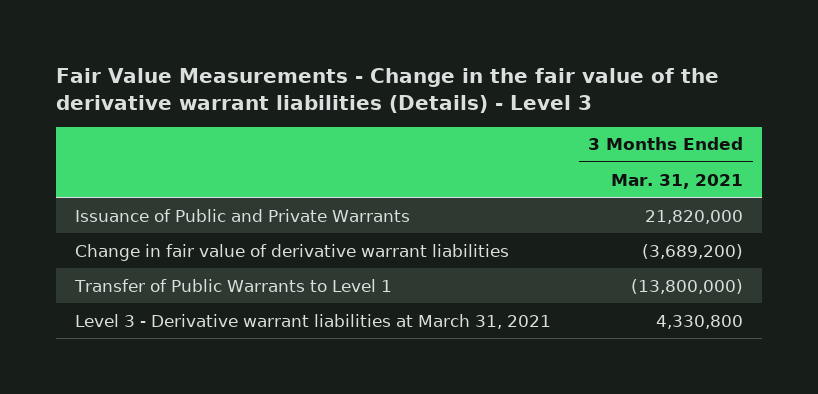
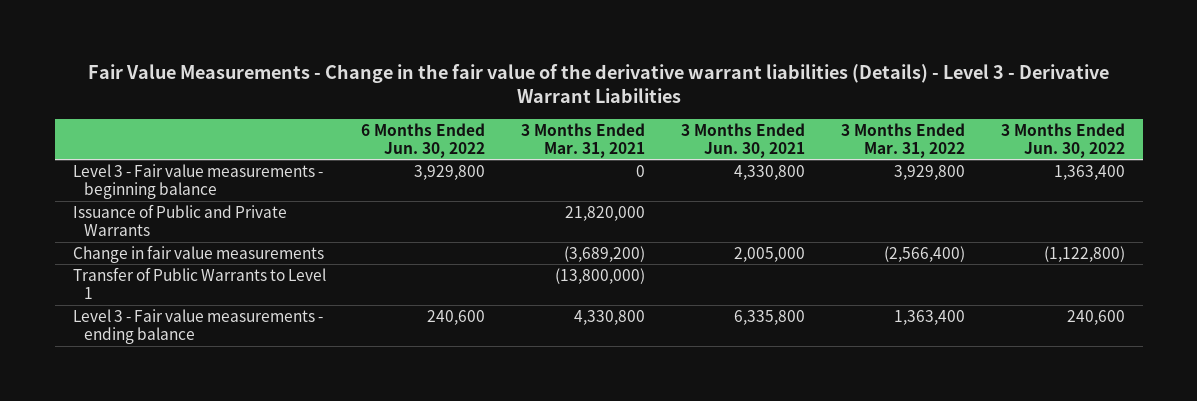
- Fair Value Measurements - Change in the fair value of the derivative warrant liabilities (Details) - Level 3
+ Fair Value Measurements - Change in the fair value of the derivative warrant liabilities (Details) - Level 3 - Derivative Warrant Liabilities
- | 3 Months Ended Mar. 31, 2021
+ | 6 Months Ended Jun. 30, 2022 | 3 Months Ended Mar. 31, 2021 | 3 Months Ended Jun. 30, 2021 | 3 Months Ended Mar. 31, 2022 | 3 Months Ended Jun. 30, 2022
+ Level 3 - Fair value measurements - beginning balance | 3,929,800 | 0 | 4,330,800 | 3,929,800 | 1,363,400
- Change in fair value of derivative warrant liabilities | (3,689,200)
+ Change in fair value measurements | | (3,689,200) | 2,005,000 | (2,566,400) | (1,122,800)
- Level 3 - Derivative warrant liabilities at March 31, 2021 | 4,330,800
+ Level 3 - Fair value measurements - ending balance | 240,600 | 4,330,800 | 6,335,800 | 1,363,400 | 240,600

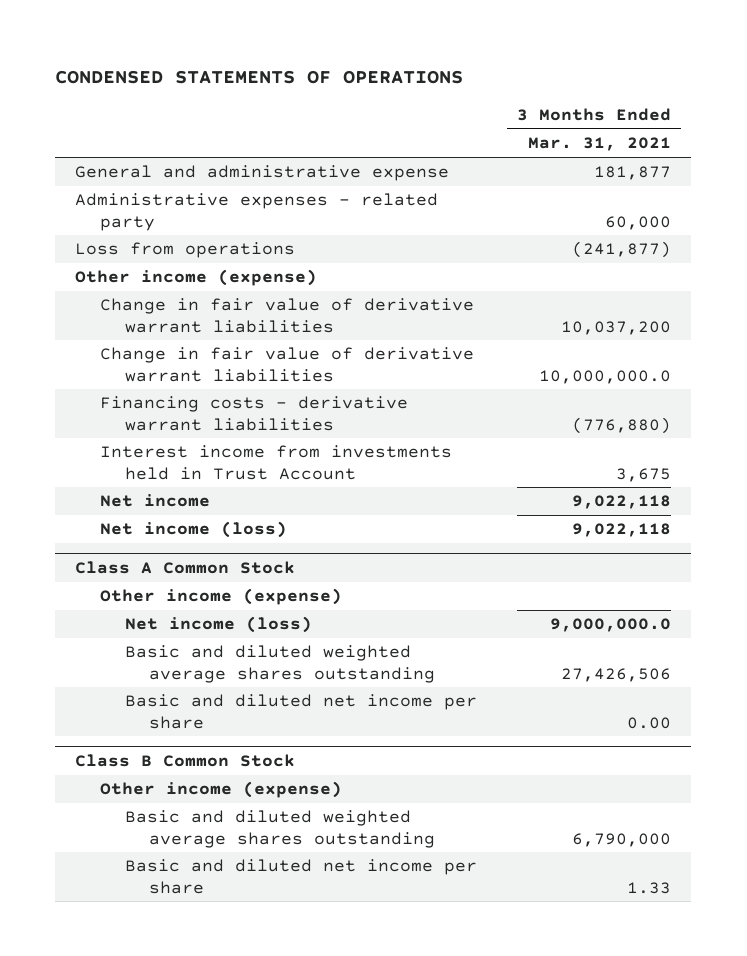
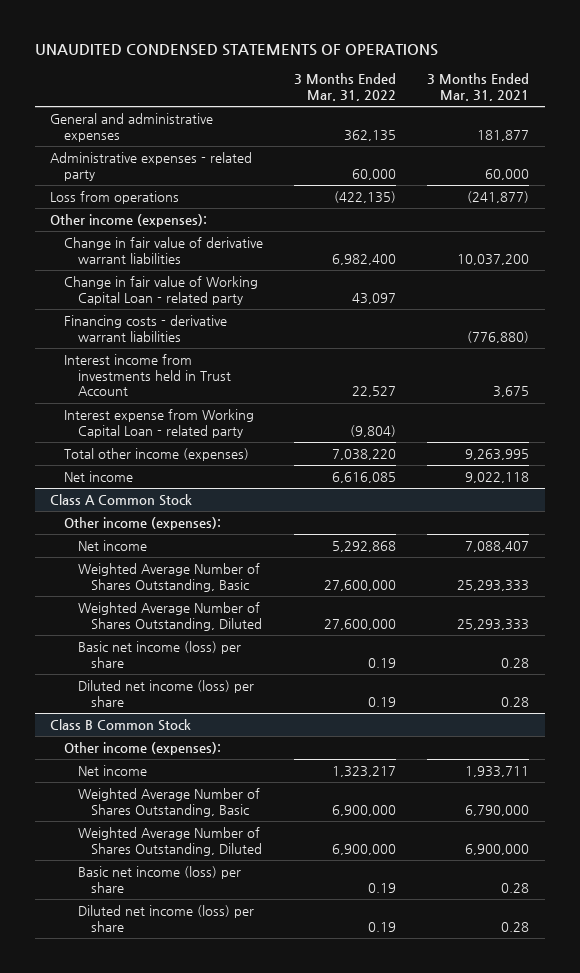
- CONDENSED STATEMENTS OF OPERATIONS
+ UNAUDITED CONDENSED STATEMENTS OF OPERATIONS
- | 3 Months Ended Mar. 31, 2021
+ | 3 Months Ended Mar. 31, 2022 | 3 Months Ended Mar. 31, 2021
- General and administrative expense | 181,877
+ General and administrative expenses | 362,135 | 181,877
- Other income (expense)
+ Other income (expenses):
- Change in fair value of derivative warrant liabilities | 10,000,000.0
+ Change in fair value of Working Capital Loan - related party | 43,097 |
+ Interest expense from Working Capital Loan - related party | (9,804) |
+ Total other income (expenses) | 7,038,220 | 9,263,995
- Net income (loss) | 9,022,118
@ Class A Common Stock
- Other income (expense)
- Net income (loss) | 9,000,000.0
- Basic and diluted weighted average shares outstanding | 27,426,506
- Basic and diluted net income per share | 0.00
+ Other income (expenses):
+ Net income | 5,292,868 | 7,088,407
+ Weighted Average Number of Shares Outstanding, Basic | 27,600,000 | 25,293,333
+ Weighted Average Number of Shares Outstanding, Diluted | 27,600,000 | 25,293,333
+ Basic net income (loss) per share | 0.19 | 0.28
+ Diluted net income (loss) per share | 0.19 | 0.28
@ Class B Common Stock
- Other income (expense)
- Basic and diluted weighted average shares outstanding | 6,790,000
- Basic and diluted net income per share | 1.33
+ Other income (expenses):
+ Net income | 1,323,217 | 1,933,711
+ Weighted Average Number of Shares Outstanding, Basic | 6,900,000 | 6,790,000
+ Weighted Average Number of Shares Outstanding, Diluted | 6,900,000 | 6,900,000
+ Basic net income (loss) per share | 0.19 | 0.28
+ Diluted net income (loss) per share | 0.19 | 0.28

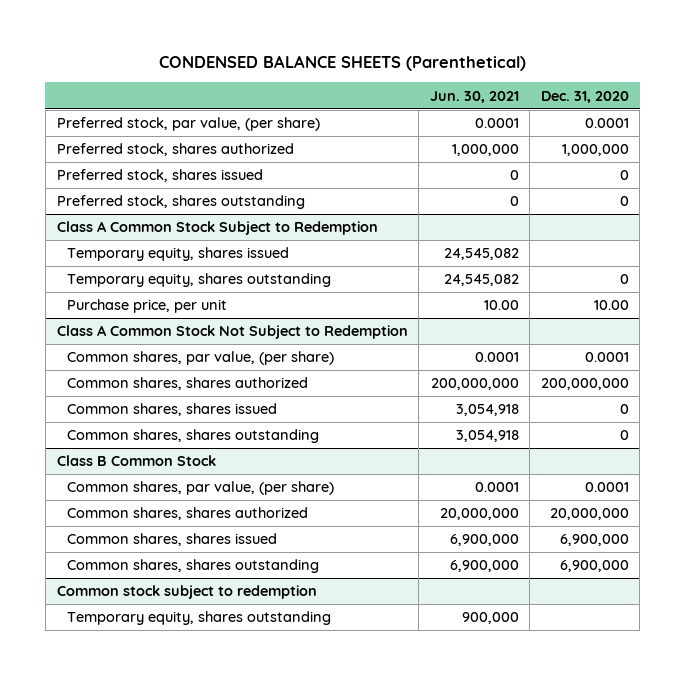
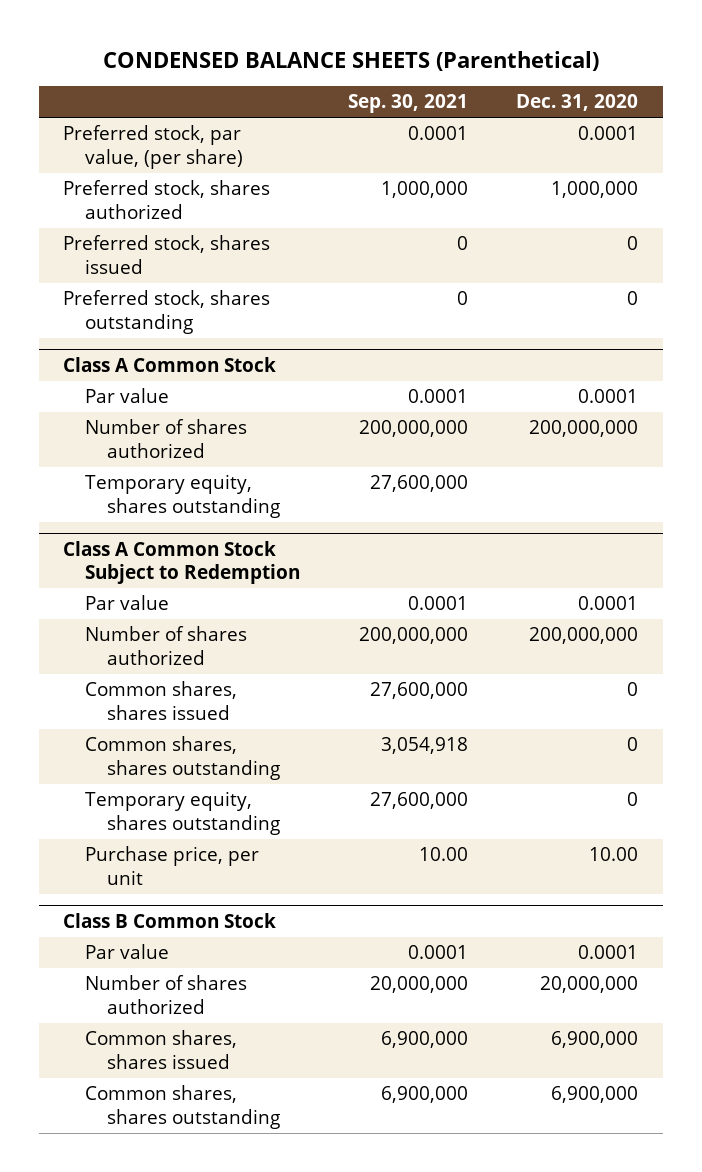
- | Jun. 30, 2021 | Dec. 31, 2020
+ | Sep. 30, 2021 | Dec. 31, 2020
+ Class A Common Stock
+ Par value | 0.0001 | 0.0001
+ Number of shares authorized | 200,000,000 | 200,000,000
+ Temporary equity, shares outstanding | 27,600,000 |
@ Class A Common Stock Subject to Redemption
- Temporary equity, shares issued | 24,545,082 |
- Class A Common Stock Not Subject to Redemption
- Common shares, par value, (per share) | 0.0001 | 0.0001
- Common shares, shares authorized | 200,000,000 | 200,000,000
@ Class A Common Stock Subject to Redemption
+ Par value | 0.0001 | 0.0001
+ Number of shares authorized | 200,000,000 | 200,000,000
moved down: Temporary equity, shares outstanding | 27,600,000 | 0
moved down: Purchase price, per unit | 10.00 | 10.00
@ Class B Common Stock
- Common shares, par value, (per share) | 0.0001 | 0.0001
- Common shares, shares authorized | 20,000,000 | 20,000,000
+ Par value | 0.0001 | 0.0001
+ Number of shares authorized | 20,000,000 | 20,000,000
- Common stock subject to redemption
- Temporary equity, shares outstanding | 900,000 |

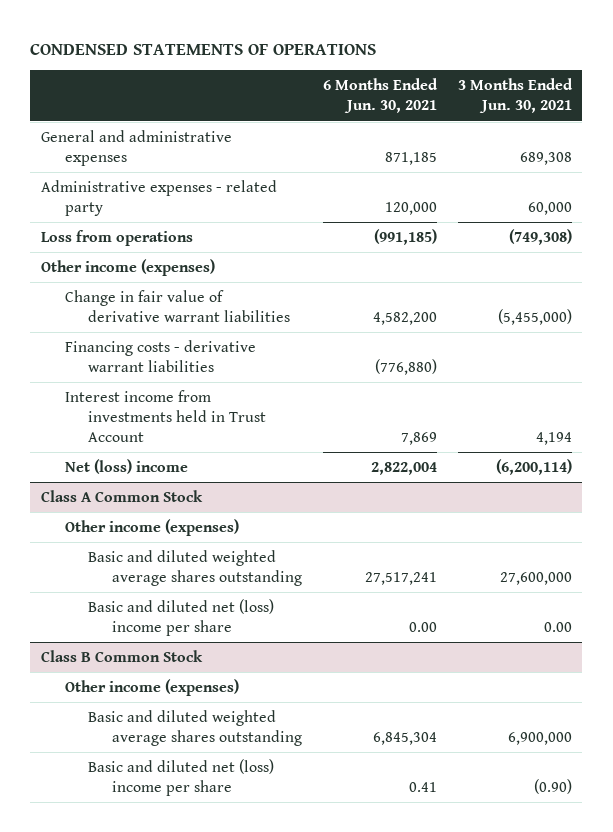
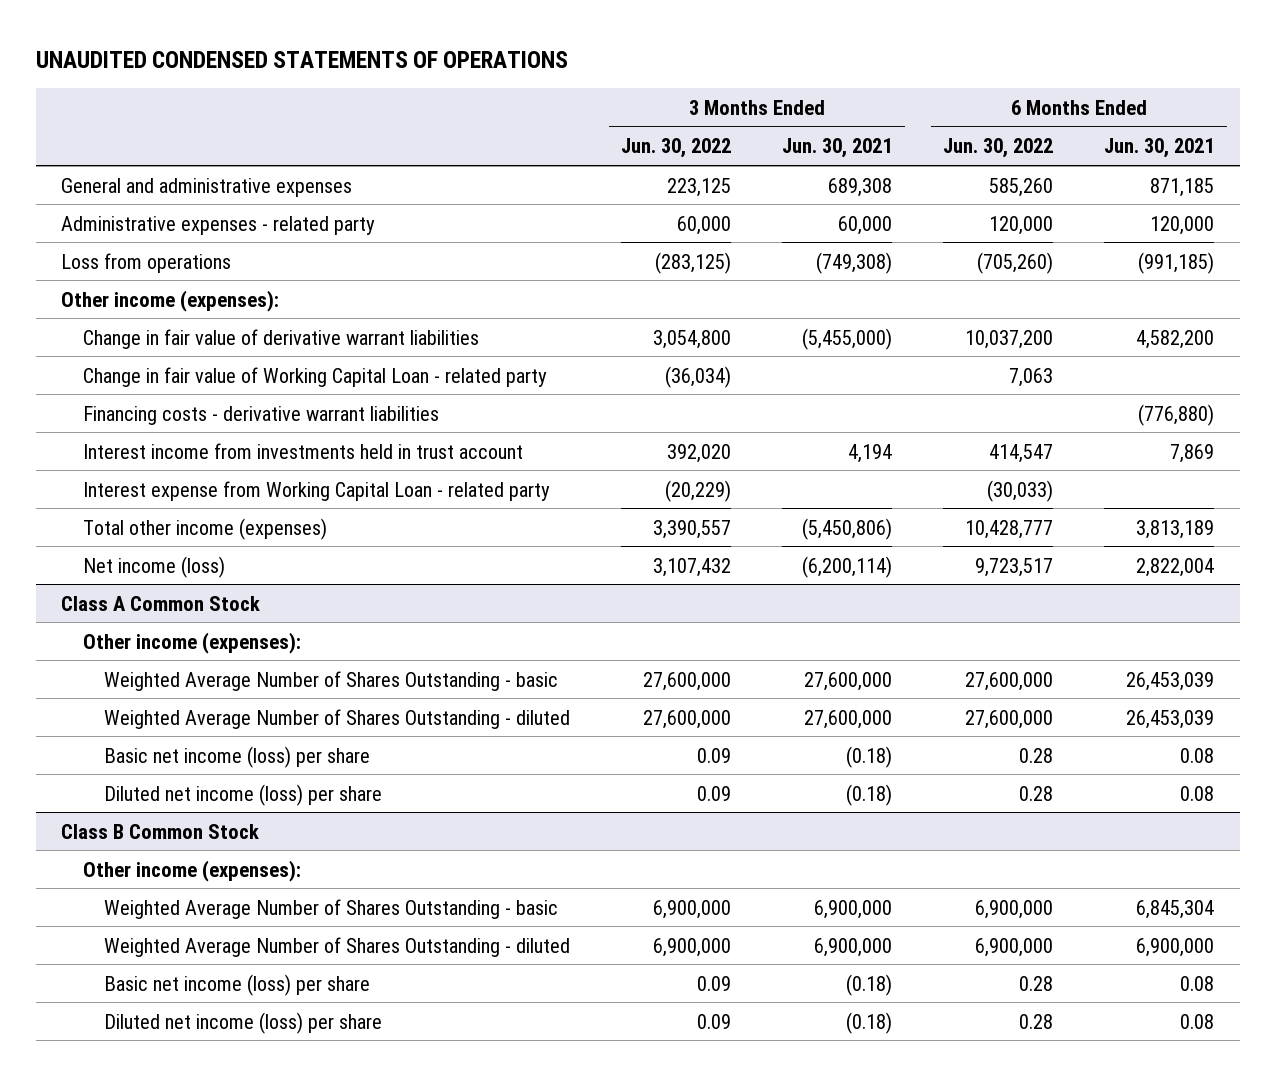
- CONDENSED STATEMENTS OF OPERATIONS
+ UNAUDITED CONDENSED STATEMENTS OF OPERATIONS
- | 6 Months Ended Jun. 30, 2021 | 3 Months Ended Jun. 30, 2021
+ | 3 Months Ended Jun. 30, 2022 | 3 Months Ended Jun. 30, 2021 | 6 Months Ended Jun. 30, 2022 | 6 Months Ended Jun. 30, 2021
- Other income (expenses)
+ Other income (expenses):
+ Change in fair value of Working Capital Loan - related party | (36,034) | | 7,063 |
- Interest income from investments held in Trust Account | 7,869 | 4,194
- Net (loss) income | 2,822,004 | (6,200,114)
+ Interest income from investments held in trust account | 392,020 | 4,194 | 414,547 | 7,869
+ Interest expense from Working Capital Loan - related party | (20,229) | | (30,033) |
+ Total other income (expenses) | 3,390,557 | (5,450,806) | 10,428,777 | 3,813,189
+ Net income (loss) | 3,107,432 | (6,200,114) | 9,723,517 | 2,822,004
@ Class A Common Stock
- Other income (expenses)
- Basic and diluted weighted average shares outstanding | 27,517,241 | 27,600,000
- Basic and diluted net (loss) income per share | 0.00 | 0.00
+ Other income (expenses):
+ Weighted Average Number of Shares Outstanding - basic | 27,600,000 | 27,600,000 | 27,600,000 | 26,453,039
+ Weighted Average Number of Shares Outstanding - diluted | 27,600,000 | 27,600,000 | 27,600,000 | 26,453,039
+ Basic net income (loss) per share | 0.09 | (0.18) | 0.28 | 0.08
+ Diluted net income (loss) per share | 0.09 | (0.18) | 0.28 | 0.08
@ Class B Common Stock
- Other income (expenses)
- Basic and diluted weighted average shares outstanding | 6,845,304 | 6,900,000
- Basic and diluted net (loss) income per share | 0.41 | (0.90)
+ Other income (expenses):
+ Weighted Average Number of Shares Outstanding - basic | 6,900,000 | 6,900,000 | 6,900,000 | 6,845,304
+ Weighted Average Number of Shares Outstanding - diluted | 6,900,000 | 6,900,000 | 6,900,000 | 6,900,000
+ Basic net income (loss) per share | 0.09 | (0.18) | 0.28 | 0.08
+ Diluted net income (loss) per share | 0.09 | (0.18) | 0.28 | 0.08

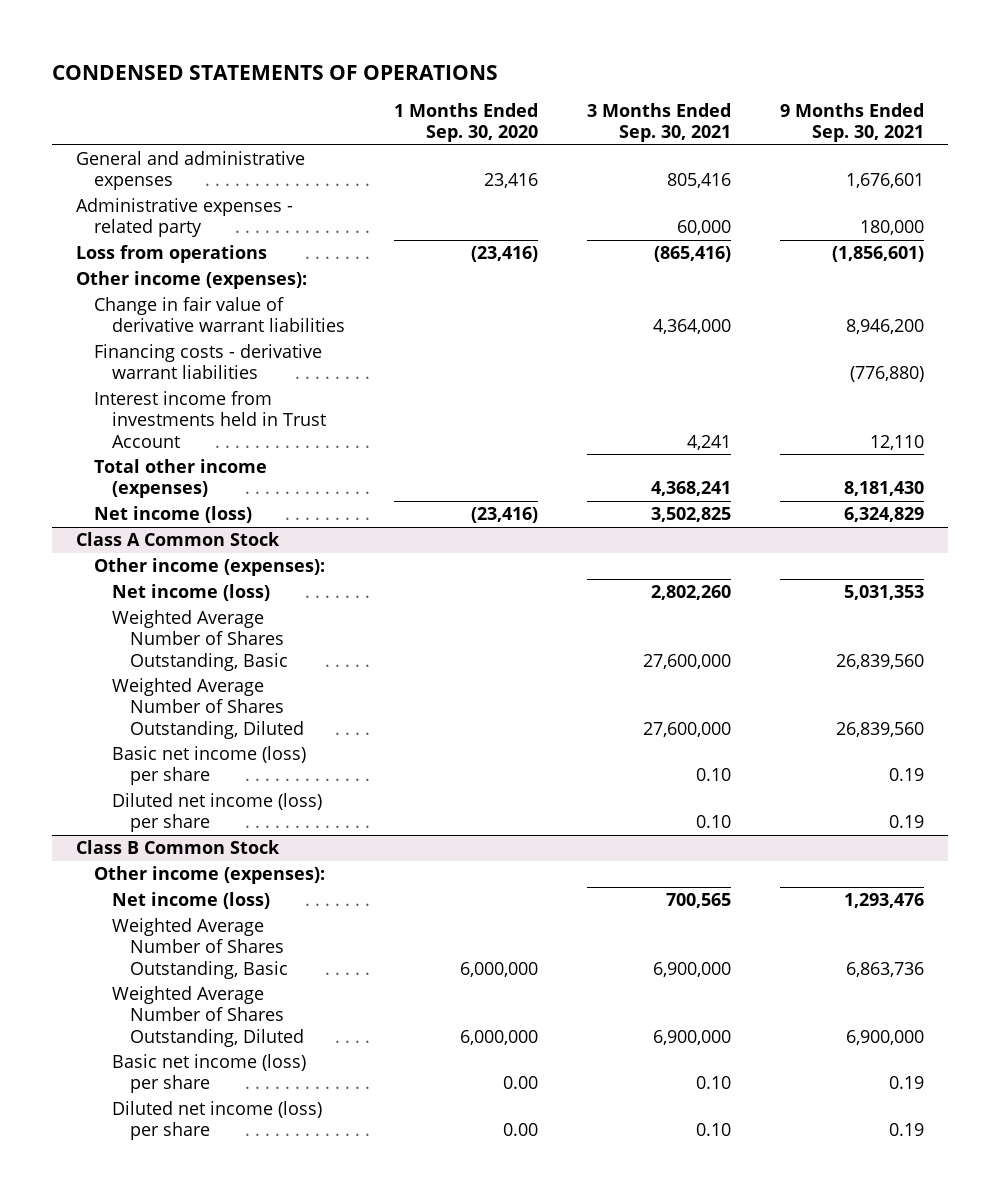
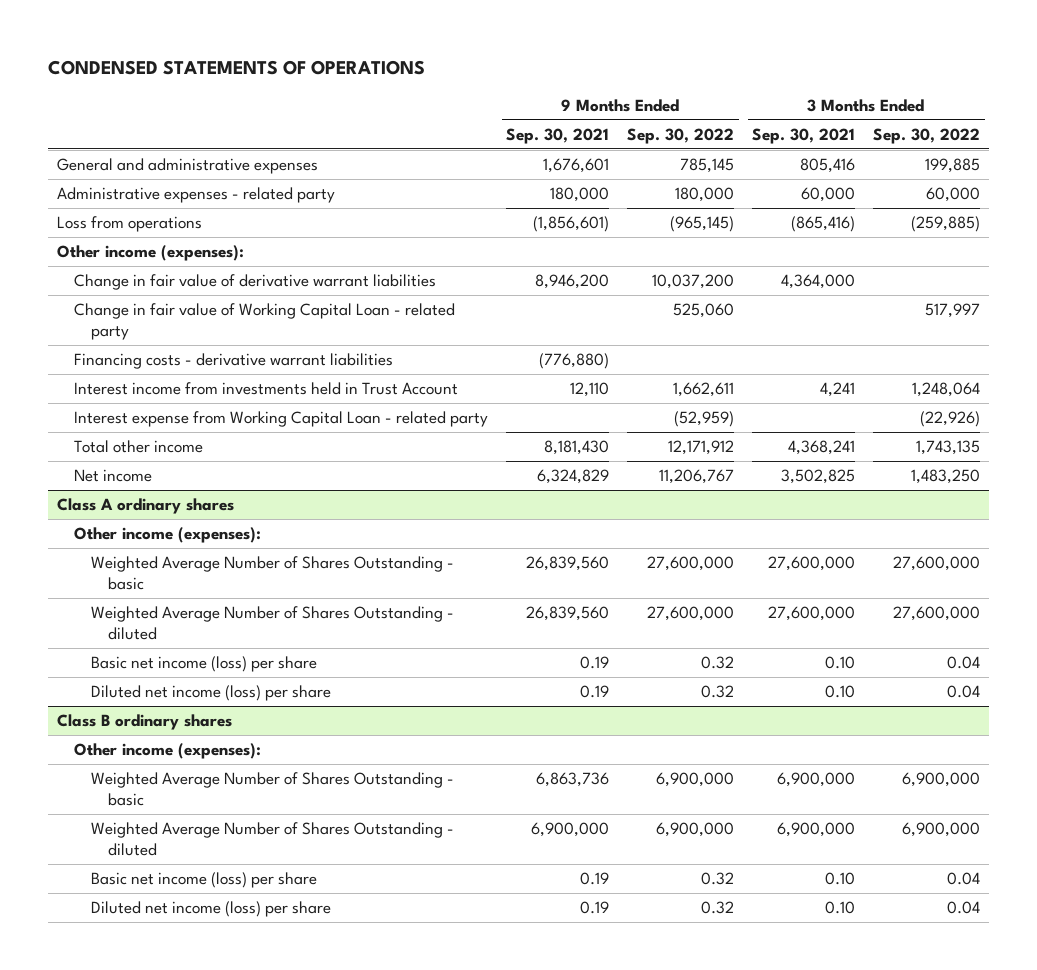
- | 1 Months Ended Sep. 30, 2020 | 3 Months Ended Sep. 30, 2021 | 9 Months Ended Sep. 30, 2021
+ | 9 Months Ended Sep. 30, 2021 | 9 Months Ended Sep. 30, 2022 | 3 Months Ended Sep. 30, 2021 | 3 Months Ended Sep. 30, 2022
+ Change in fair value of Working Capital Loan - related party | | 525,060 | | 517,997
- Total other income (expenses) | | 4,368,241 | 8,181,430
- Net income (loss) | (23,416) | 3,502,825 | 6,324,829
- Class A Common Stock
+ Interest expense from Working Capital Loan - related party | | (52,959) | | (22,926)
+ Total other income | 8,181,430 | 12,171,912 | 4,368,241 | 1,743,135
+ Net income | 6,324,829 | 11,206,767 | 3,502,825 | 1,483,250
+ Class A ordinary shares
- Net income (loss) | | 2,802,260 | 5,031,353
- Weighted Average Number of Shares Outstanding, Basic | | 27,600,000 | 26,839,560
- Weighted Average Number of Shares Outstanding, Diluted | | 27,600,000 | 26,839,560
+ Weighted Average Number of Shares Outstanding - basic | 26,839,560 | 27,600,000 | 27,600,000 | 27,600,000
+ Weighted Average Number of Shares Outstanding - diluted | 26,839,560 | 27,600,000 | 27,600,000 | 27,600,000
- Class B Common Stock
+ Class B ordinary shares
- Net income (loss) | | 700,565 | 1,293,476
- Weighted Average Number of Shares Outstanding, Basic | 6,000,000 | 6,900,000 | 6,863,736
- Weighted Average Number of Shares Outstanding, Diluted | 6,000,000 | 6,900,000 | 6,900,000
+ Weighted Average Number of Shares Outstanding - basic | 6,863,736 | 6,900,000 | 6,900,000 | 6,900,000
+ Weighted Average Number of Shares Outstanding - diluted | 6,900,000 | 6,900,000 | 6,900,000 | 6,900,000

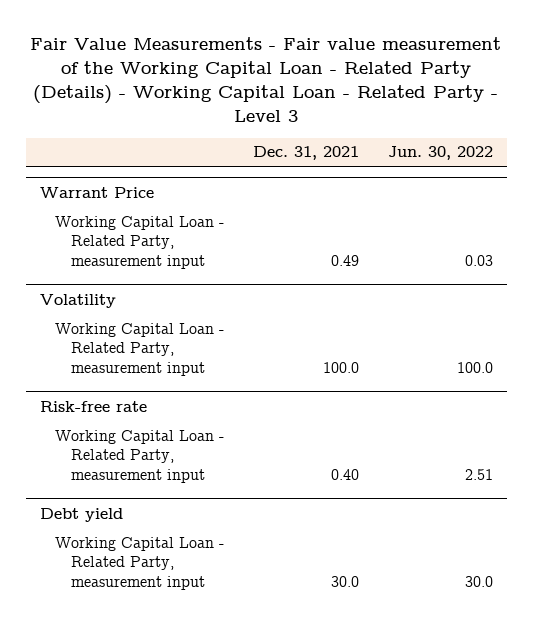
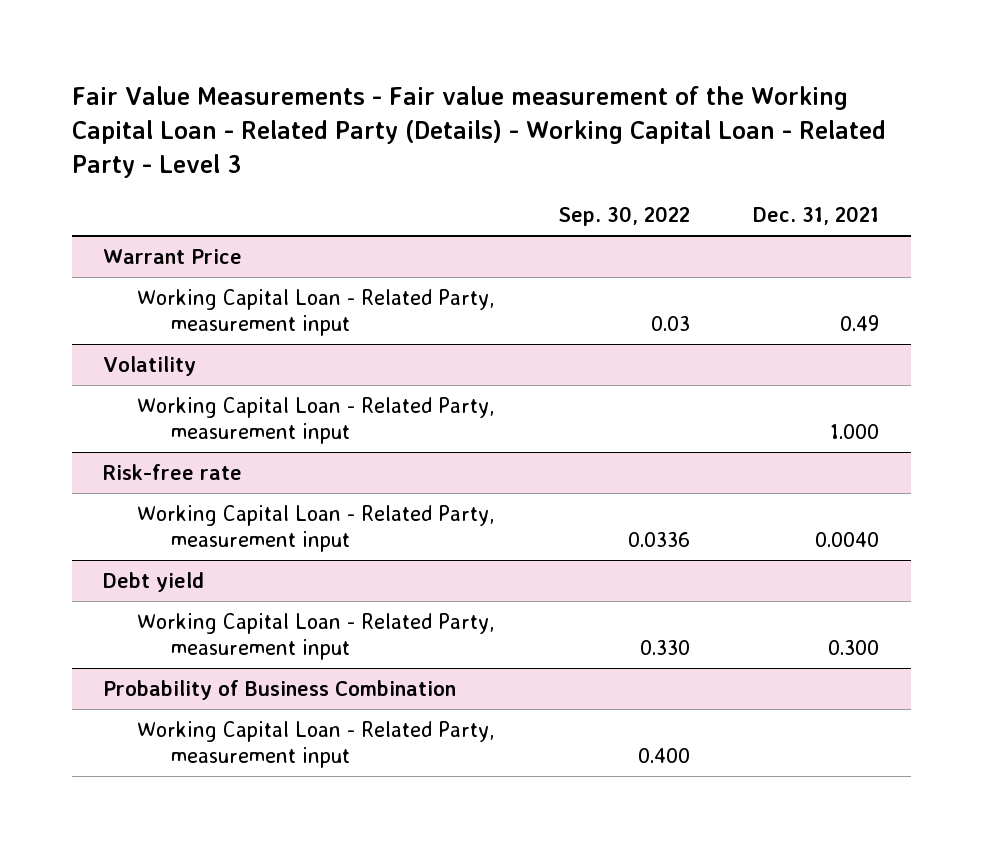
- | Dec. 31, 2021 | Jun. 30, 2022
+ | Sep. 30, 2022 | Dec. 31, 2021
@ Volatility
- Working Capital Loan - Related Party, measurement input | 100.0 | 100.0
+ Working Capital Loan - Related Party, measurement input | | 1.000
@ Risk-free rate
- Working Capital Loan - Related Party, measurement input | 0.40 | 2.51
+ Working Capital Loan - Related Party, measurement input | 0.0336 | 0.0040
@ Debt yield
- Working Capital Loan - Related Party, measurement input | 30.0 | 30.0
+ Working Capital Loan - Related Party, measurement input | 0.330 | 0.300
+ Probability of Business Combination
+ Working Capital Loan - Related Party, measurement input | 0.400 |

